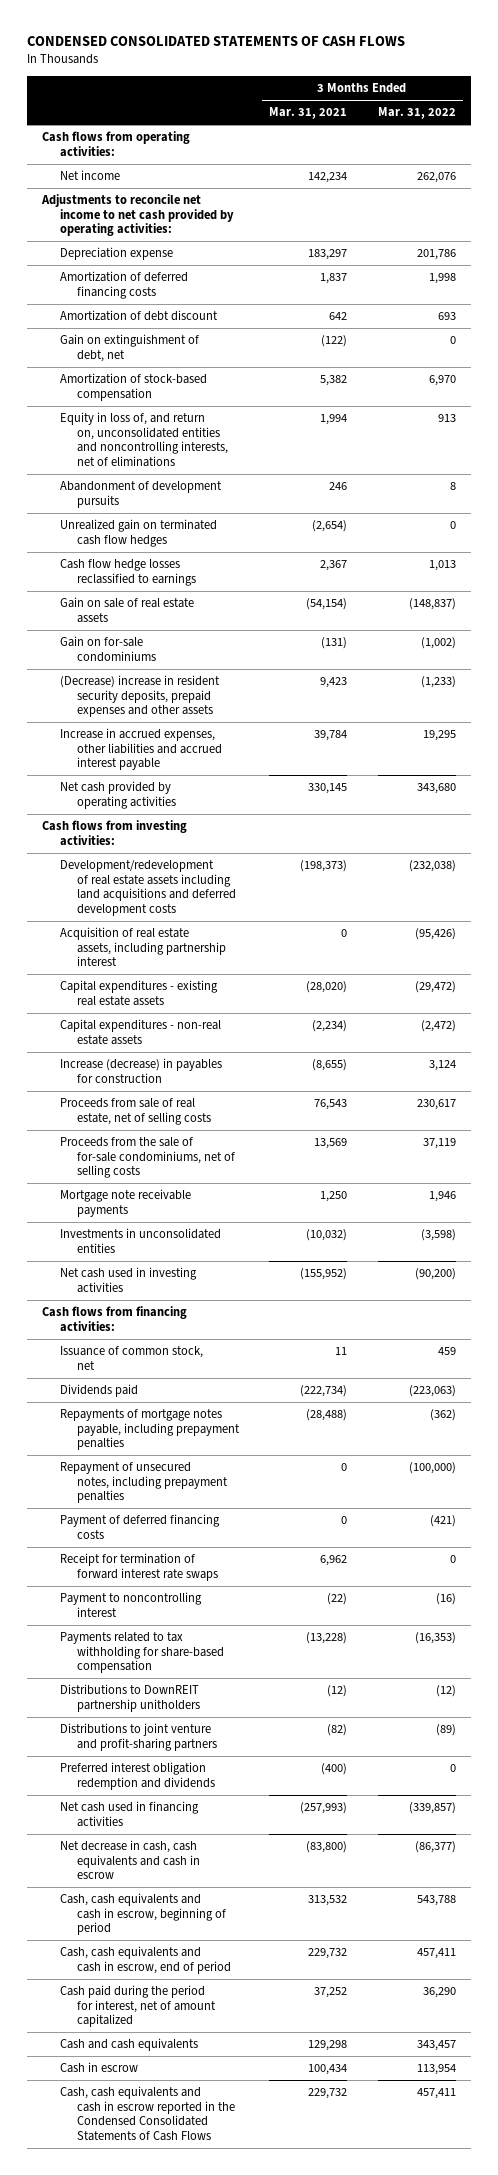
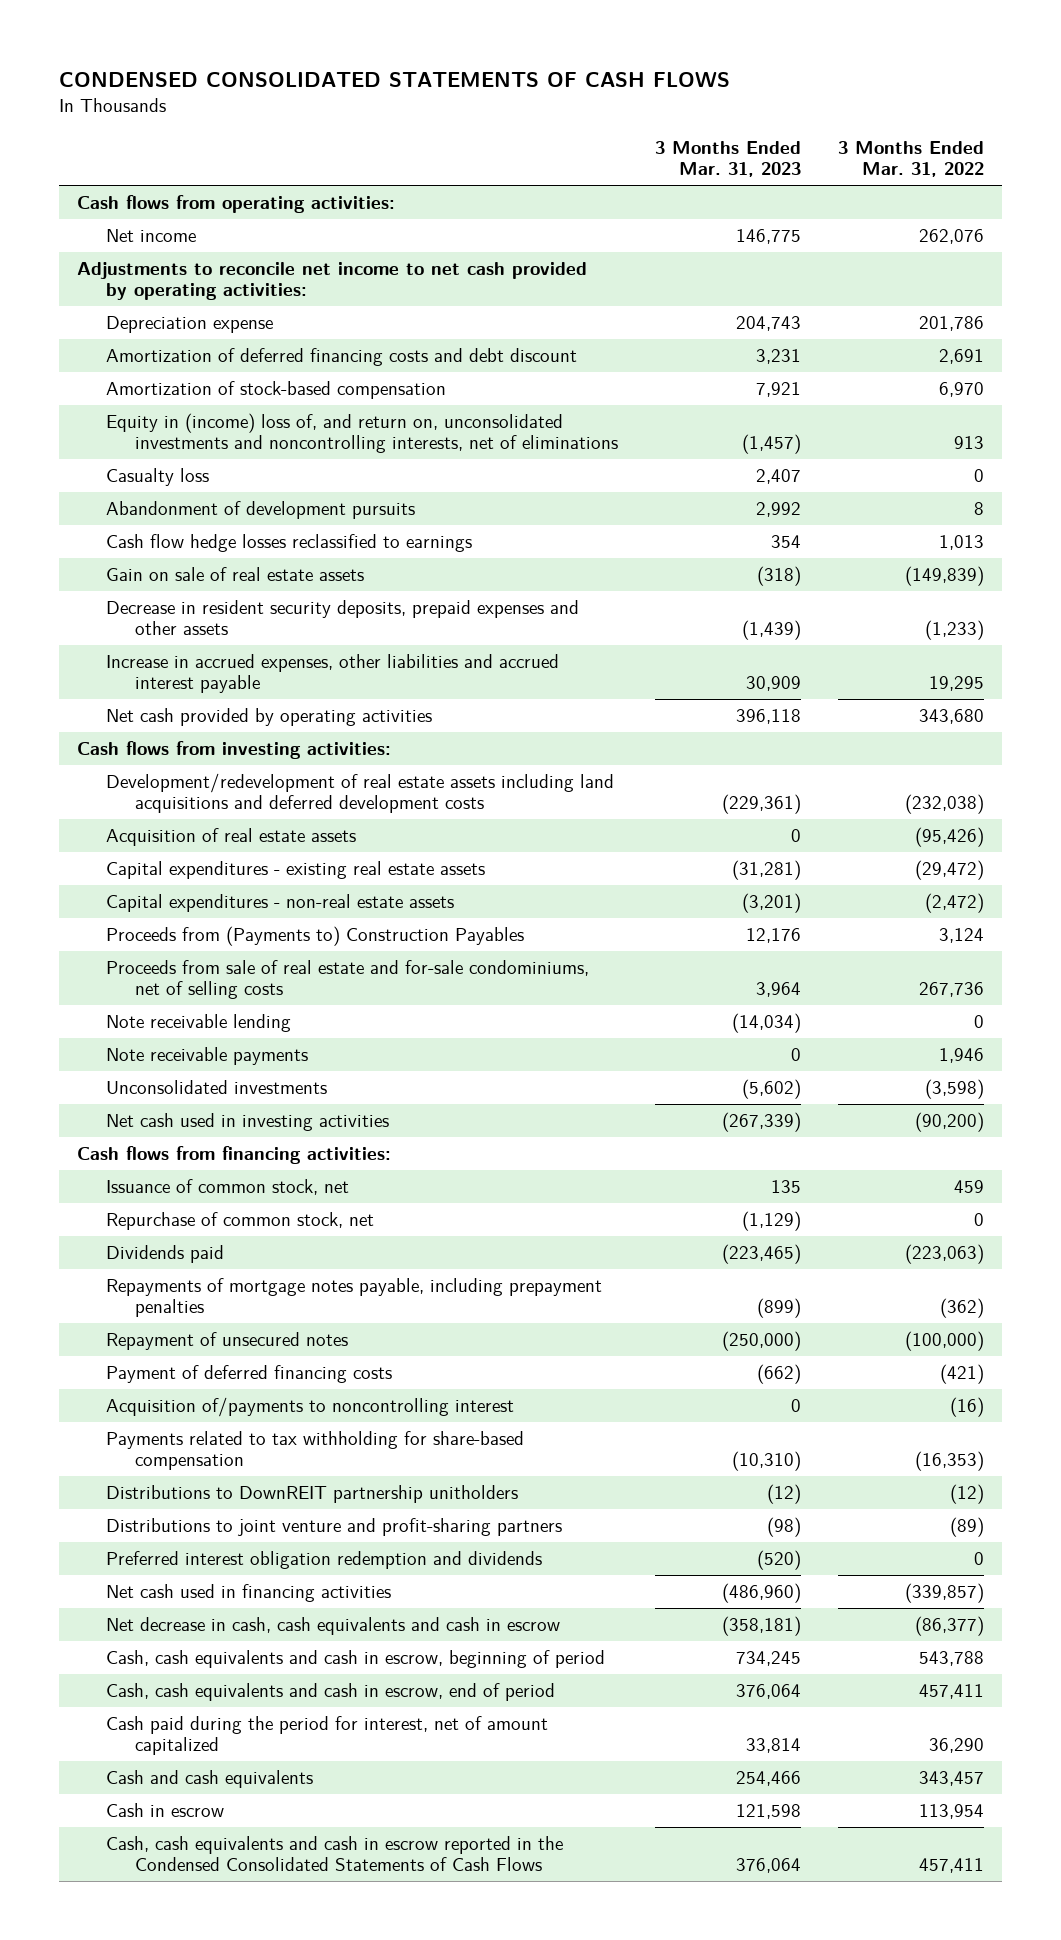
- | 3 Months Ended Mar. 31, 2021 | 3 Months Ended Mar. 31, 2022
+ | 3 Months Ended Mar. 31, 2023 | 3 Months Ended Mar. 31, 2022
- Amortization of deferred financing costs | 1,837 | 1,998
- Amortization of debt discount | 642 | 693
- Gain on extinguishment of debt, net | (122) | 0
+ Amortization of deferred financing costs and debt discount | 3,231 | 2,691
- Equity in loss of, and return on, unconsolidated entities and noncontrolling interests, net of eliminations | 1,994 | 913
+ Equity in (income) loss of, and return on, unconsolidated investments and noncontrolling interests, net of eliminations | (1,457) | 913
+ Casualty loss | 2,407 | 0
- Unrealized gain on terminated cash flow hedges | (2,654) | 0
- Gain on sale of real estate assets | (54,154) | (148,837)
- Gain on for-sale condominiums | (131) | (1,002)
- (Decrease) increase in resident security deposits, prepaid expenses and other assets | 9,423 | (1,233)
+ Gain on sale of real estate assets | (318) | (149,839)
+ Decrease in resident security deposits, prepaid expenses and other assets | (1,439) | (1,233)
- Acquisition of real estate assets, including partnership interest | 0 | (95,426)
+ Acquisition of real estate assets | 0 | (95,426)
- Increase (decrease) in payables for construction | (8,655) | 3,124
- Proceeds from sale of real estate, net of selling costs | 76,543 | 230,617
- Proceeds from the sale of for-sale condominiums, net of selling costs | 13,569 | 37,119
- Mortgage note receivable payments | 1,250 | 1,946
- Investments in unconsolidated entities | (10,032) | (3,598)
+ Proceeds from (Payments to) Construction Payables | 12,176 | 3,124
+ Proceeds from sale of real estate and for-sale condominiums, net of selling costs | 3,964 | 267,736
+ Note receivable lending | (14,034) | 0
+ Note receivable payments | 0 | 1,946
+ Unconsolidated investments | (5,602) | (3,598)
+ Repurchase of common stock, net | (1,129) | 0
- Repayment of unsecured notes, including prepayment penalties | 0 | (100,000)
+ Repayment of unsecured notes | (250,000) | (100,000)
- Receipt for termination of forward interest rate swaps | 6,962 | 0
- Payment to noncontrolling interest | (22) | (16)
+ Acquisition of/payments to noncontrolling interest | 0 | (16)

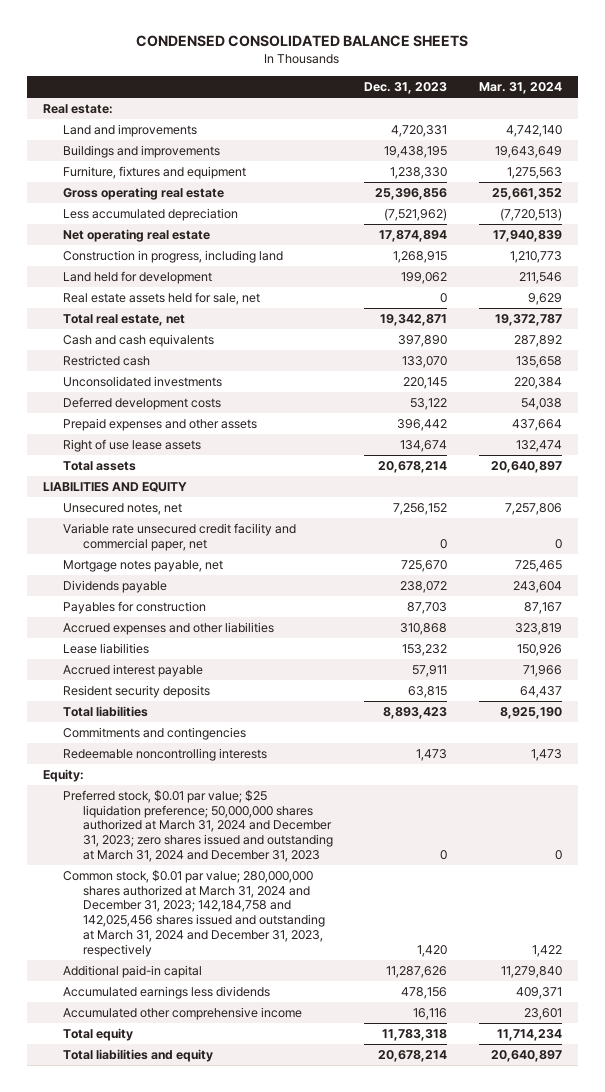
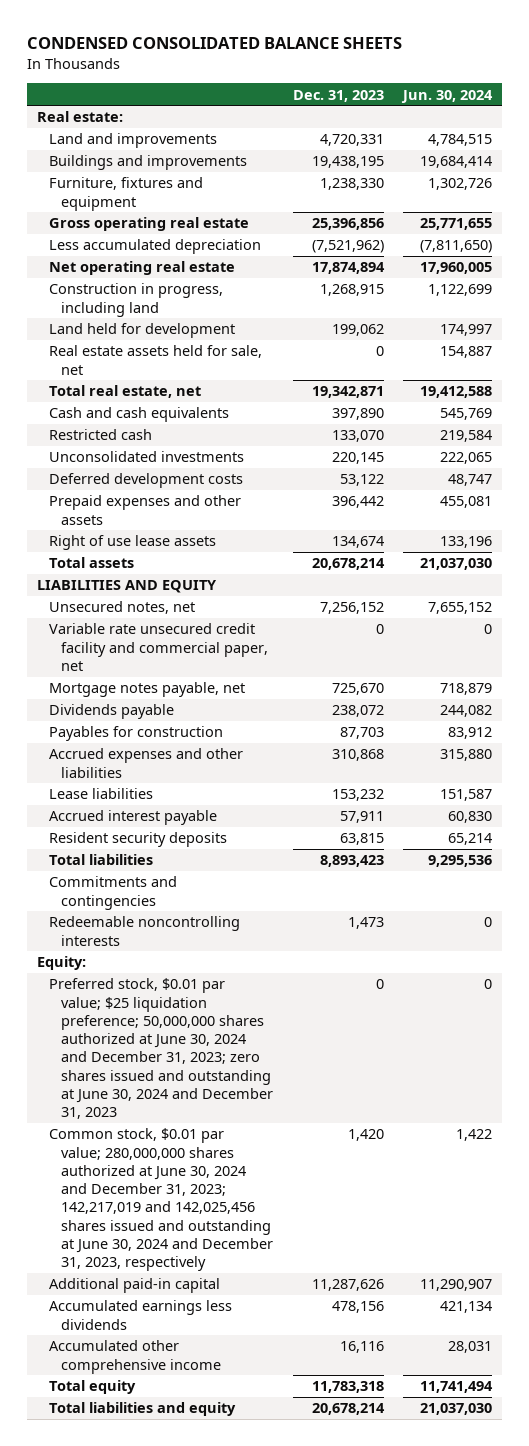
- | Dec. 31, 2023 | Mar. 31, 2024
+ | Dec. 31, 2023 | Jun. 30, 2024
- Preferred stock, $0.01 par value; $25 liquidation preference; 50,000,000 shares authorized at March 31, 2024 and December 31, 2023; zero shares issued and outstanding at March 31, 2024 and December 31, 2023 | 0 | 0
- Common stock, $0.01 par value; 280,000,000 shares authorized at March 31, 2024 and December 31, 2023; 142,184,758 and 142,025,456 shares issued and outstanding at March 31, 2024 and December 31, 2023, respectively | 1,420 | 1,422
+ Preferred stock, $0.01 par value; $25 liquidation preference; 50,000,000 shares authorized at June 30, 2024 and December 31, 2023; zero shares issued and outstanding at June 30, 2024 and December 31, 2023 | 0 | 0
+ Common stock, $0.01 par value; 280,000,000 shares authorized at June 30, 2024 and December 31, 2023; 142,217,019 and 142,025,456 shares issued and outstanding at June 30, 2024 and December 31, 2023, respectively | 1,420 | 1,422

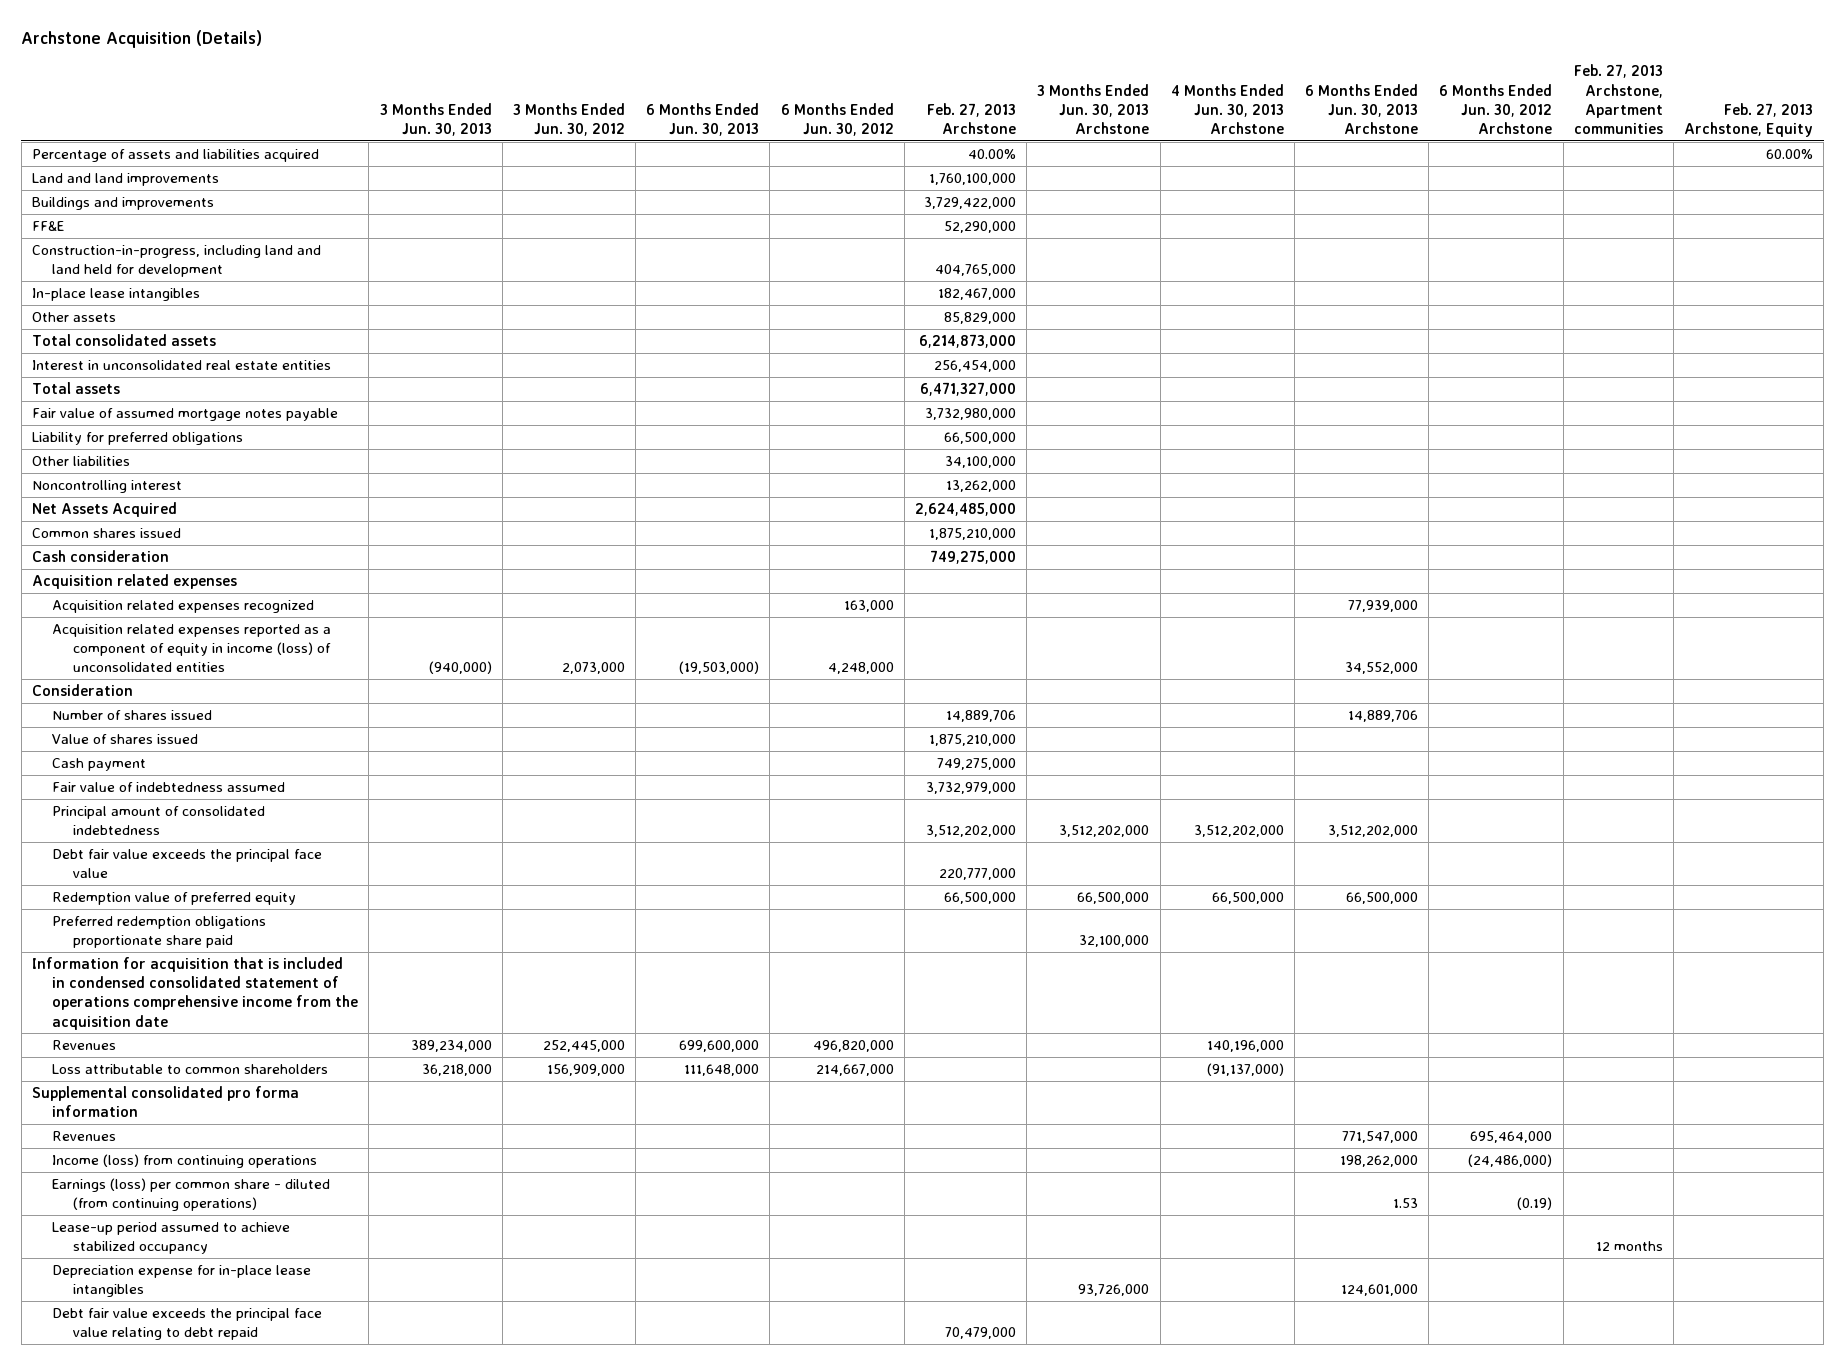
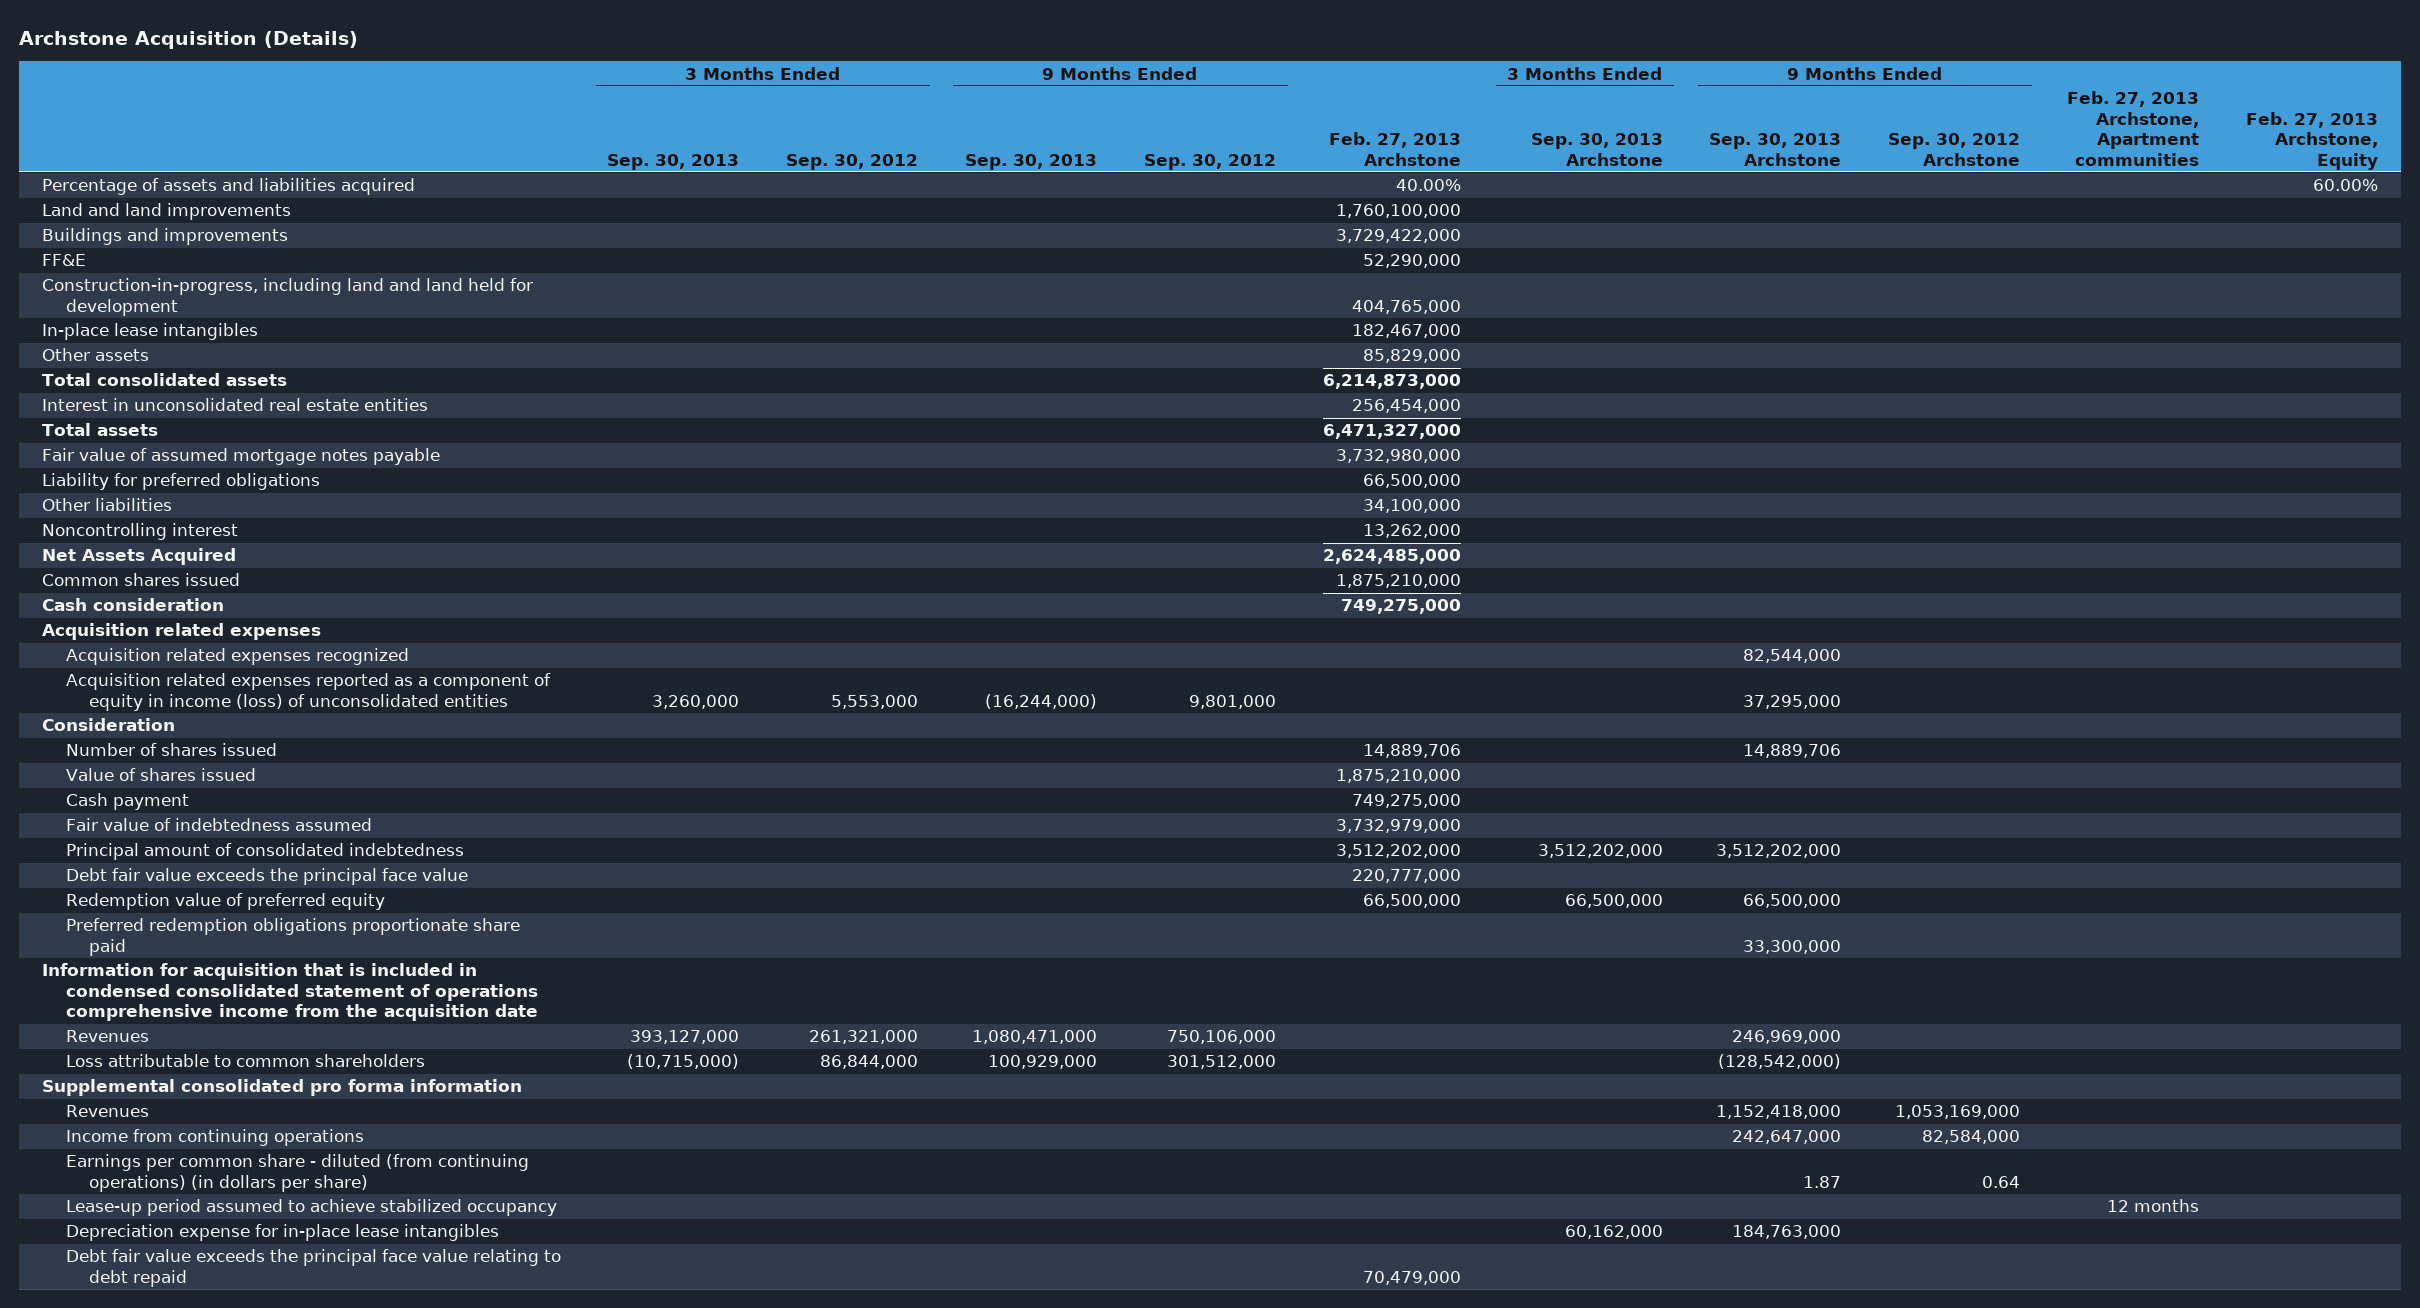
- | 3 Months Ended Jun. 30, 2013 | 3 Months Ended Jun. 30, 2012 | 6 Months Ended Jun. 30, 2013 | 6 Months Ended Jun. 30, 2012 | Feb. 27, 2013 Archstone | 3 Months Ended Jun. 30, 2013 Archstone | 4 Months Ended Jun. 30, 2013 Archstone | 6 Months Ended Jun. 30, 2013 Archstone | 6 Months Ended Jun. 30, 2012 Archstone | Feb. 27, 2013 Archstone, Apartment communities | Feb. 27, 2013 Archstone, Equity
+ | 3 Months Ended Sep. 30, 2013 | 3 Months Ended Sep. 30, 2012 | 9 Months Ended Sep. 30, 2013 | 9 Months Ended Sep. 30, 2012 | Feb. 27, 2013 Archstone | 3 Months Ended Sep. 30, 2013 Archstone | 9 Months Ended Sep. 30, 2013 Archstone | 9 Months Ended Sep. 30, 2012 Archstone | Feb. 27, 2013 Archstone, Apartment communities | Feb. 27, 2013 Archstone, Equity
- Income (loss) from continuing operations | | | | | | | | 198,262,000 | (24,486,000) | |
- Earnings (loss) per common share - diluted (from continuing operations) | | | | | | | | 1.53 | (0.19) | |
+ Income from continuing operations | | | | | | | 242,647,000 | 82,584,000 | |
+ Earnings per common share - diluted (from continuing operations) (in dollars per share) | | | | | | | 1.87 | 0.64 | |

